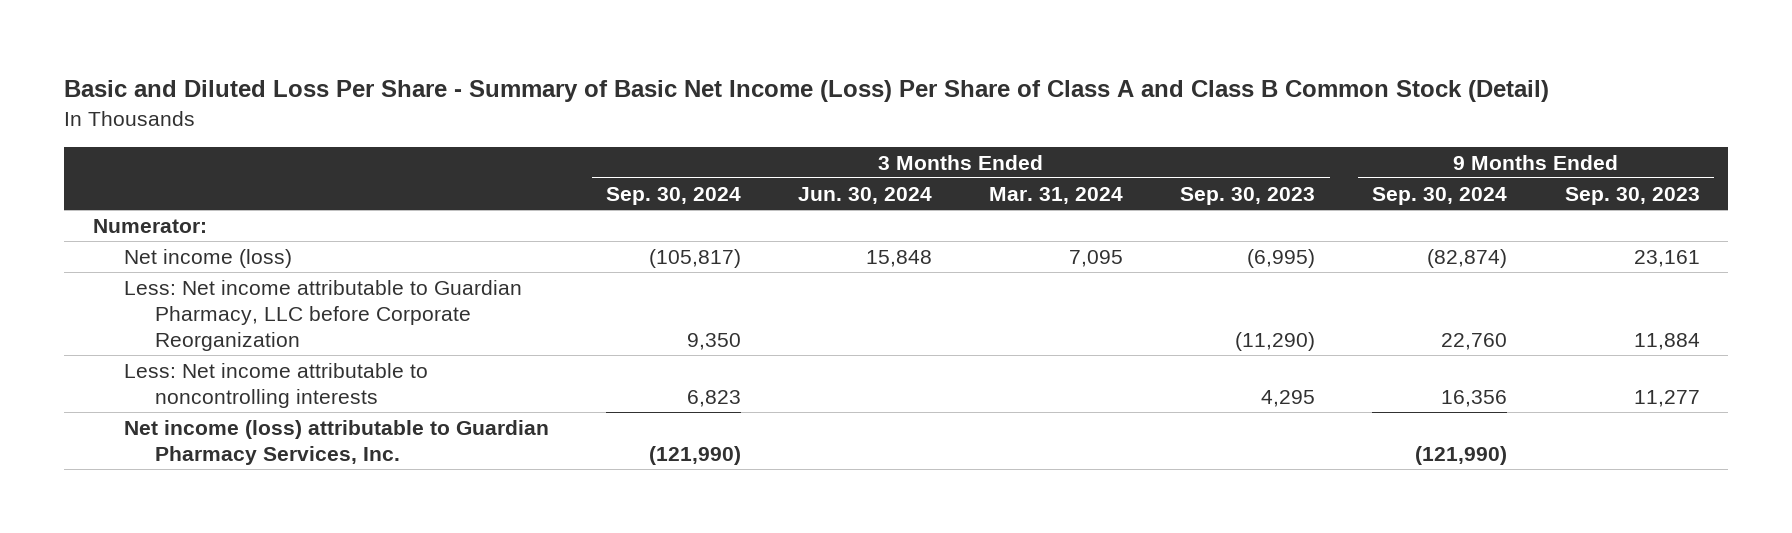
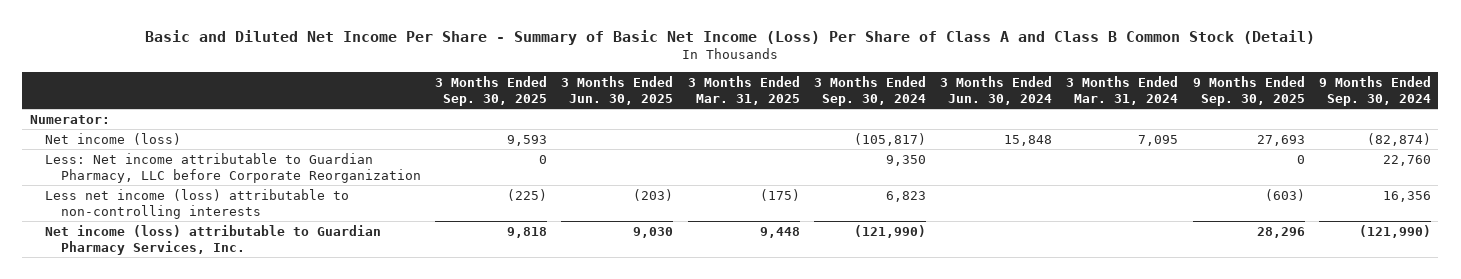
- Basic and Diluted Loss Per Share - Summary of Basic Net Income (Loss) Per Share of Class A and Class B Common Stock (Detail)
+ Basic and Diluted Net Income Per Share - Summary of Basic Net Income (Loss) Per Share of Class A and Class B Common Stock (Detail)
- | 3 Months Ended Sep. 30, 2024 | 3 Months Ended Jun. 30, 2024 | 3 Months Ended Mar. 31, 2024 | 3 Months Ended Sep. 30, 2023 | 9 Months Ended Sep. 30, 2024 | 9 Months Ended Sep. 30, 2023
+ | 3 Months Ended Sep. 30, 2025 | 3 Months Ended Jun. 30, 2025 | 3 Months Ended Mar. 31, 2025 | 3 Months Ended Sep. 30, 2024 | 3 Months Ended Jun. 30, 2024 | 3 Months Ended Mar. 31, 2024 | 9 Months Ended Sep. 30, 2025 | 9 Months Ended Sep. 30, 2024
- Less: Net income attributable to noncontrolling interests | 6,823 | | | 4,295 | 16,356 | 11,277
+ Less net income (loss) attributable to non-controlling interests | (225) | (203) | (175) | 6,823 | | | (603) | 16,356

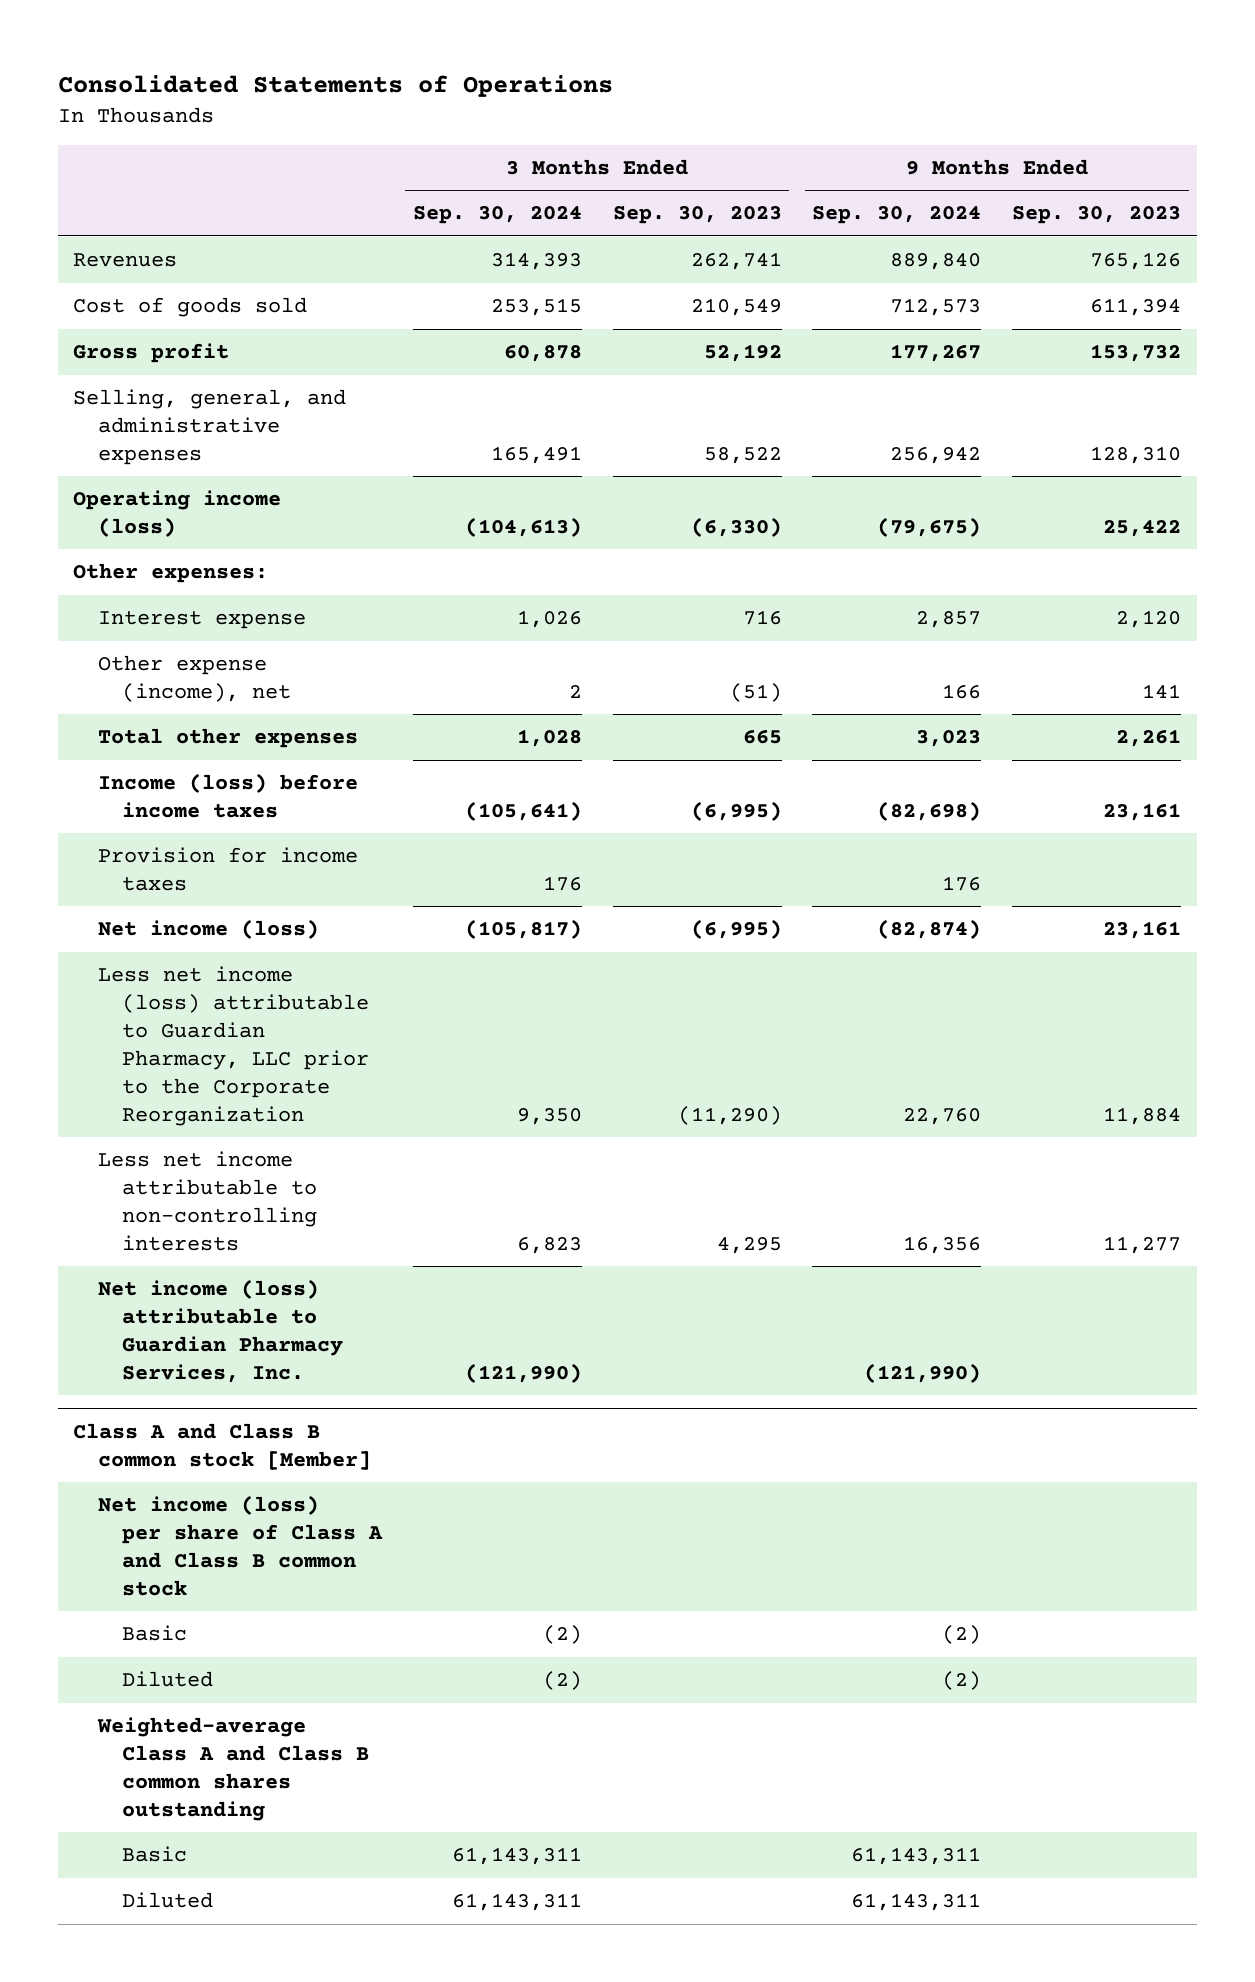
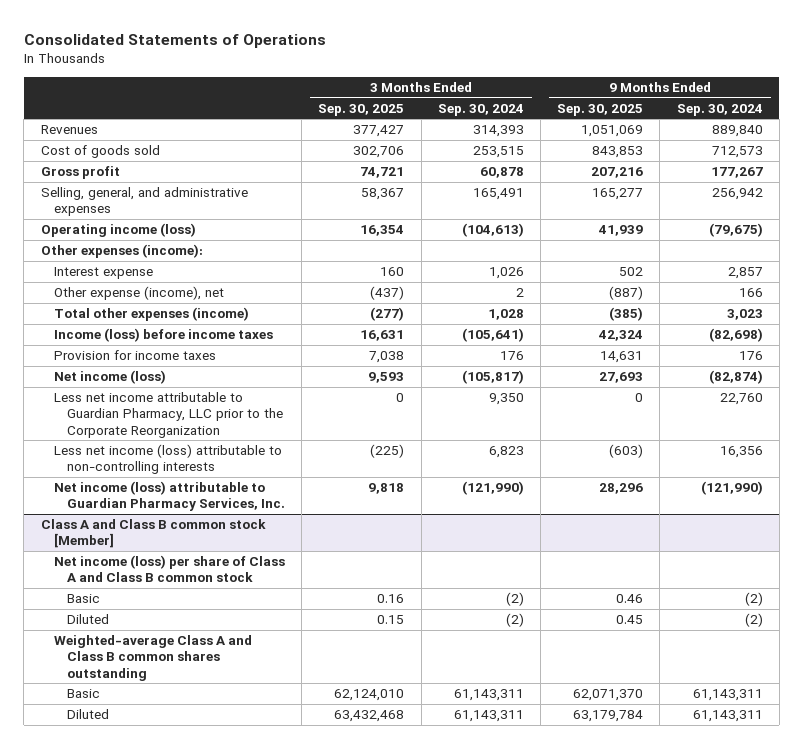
- | 3 Months Ended Sep. 30, 2024 | 3 Months Ended Sep. 30, 2023 | 9 Months Ended Sep. 30, 2024 | 9 Months Ended Sep. 30, 2023
+ | 3 Months Ended Sep. 30, 2025 | 3 Months Ended Sep. 30, 2024 | 9 Months Ended Sep. 30, 2025 | 9 Months Ended Sep. 30, 2024
- Other expenses:
+ Other expenses (income):
- Total other expenses | 1,028 | 665 | 3,023 | 2,261
+ Total other expenses (income) | (277) | 1,028 | (385) | 3,023
- Less net income (loss) attributable to Guardian Pharmacy, LLC prior to the Corporate Reorganization | 9,350 | (11,290) | 22,760 | 11,884
- Less net income attributable to non-controlling interests | 6,823 | 4,295 | 16,356 | 11,277
+ Less net income attributable to Guardian Pharmacy, LLC prior to the Corporate Reorganization | 0 | 9,350 | 0 | 22,760
+ Less net income (loss) attributable to non-controlling interests | (225) | 6,823 | (603) | 16,356

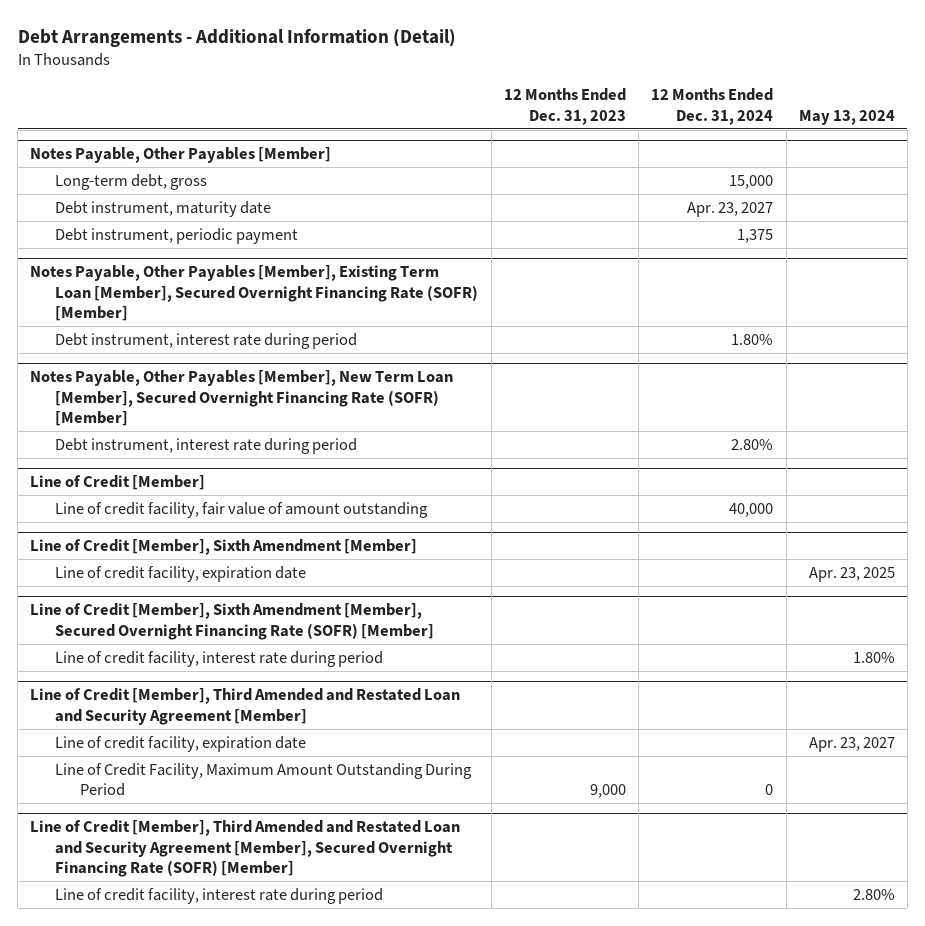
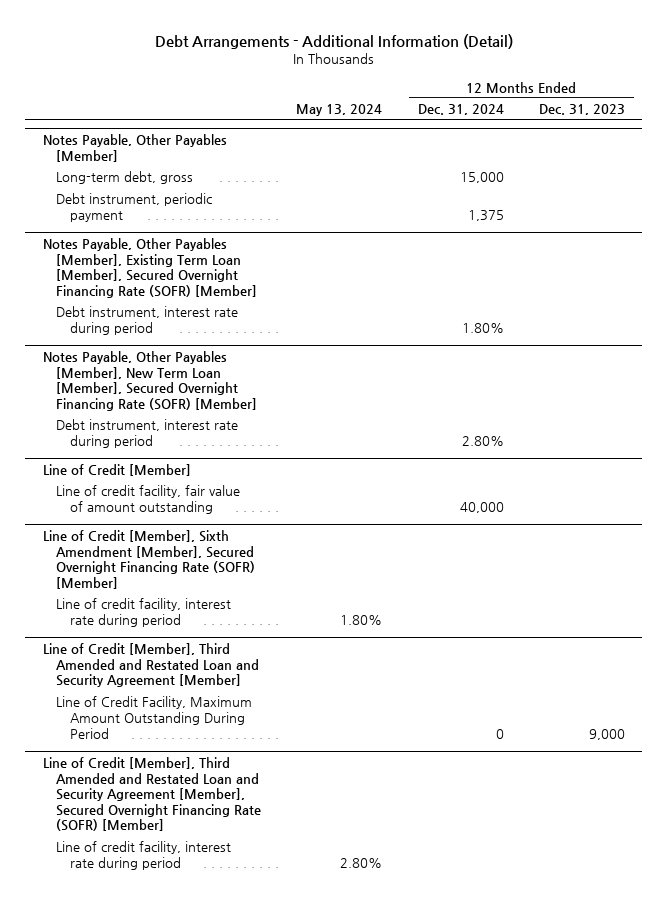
- | 12 Months Ended Dec. 31, 2023 | 12 Months Ended Dec. 31, 2024 | May 13, 2024
+ | May 13, 2024 | 12 Months Ended Dec. 31, 2024 | 12 Months Ended Dec. 31, 2023
@ Notes Payable, Other Payables [Member]
- Debt instrument, maturity date | | Apr. 23, 2027 |
- Line of Credit [Member], Sixth Amendment [Member]
- Line of credit facility, expiration date | | | Apr. 23, 2025
@ Line of Credit [Member], Third Amended and Restated Loan and Security Agreement [Member]
- Line of credit facility, expiration date | | | Apr. 23, 2027

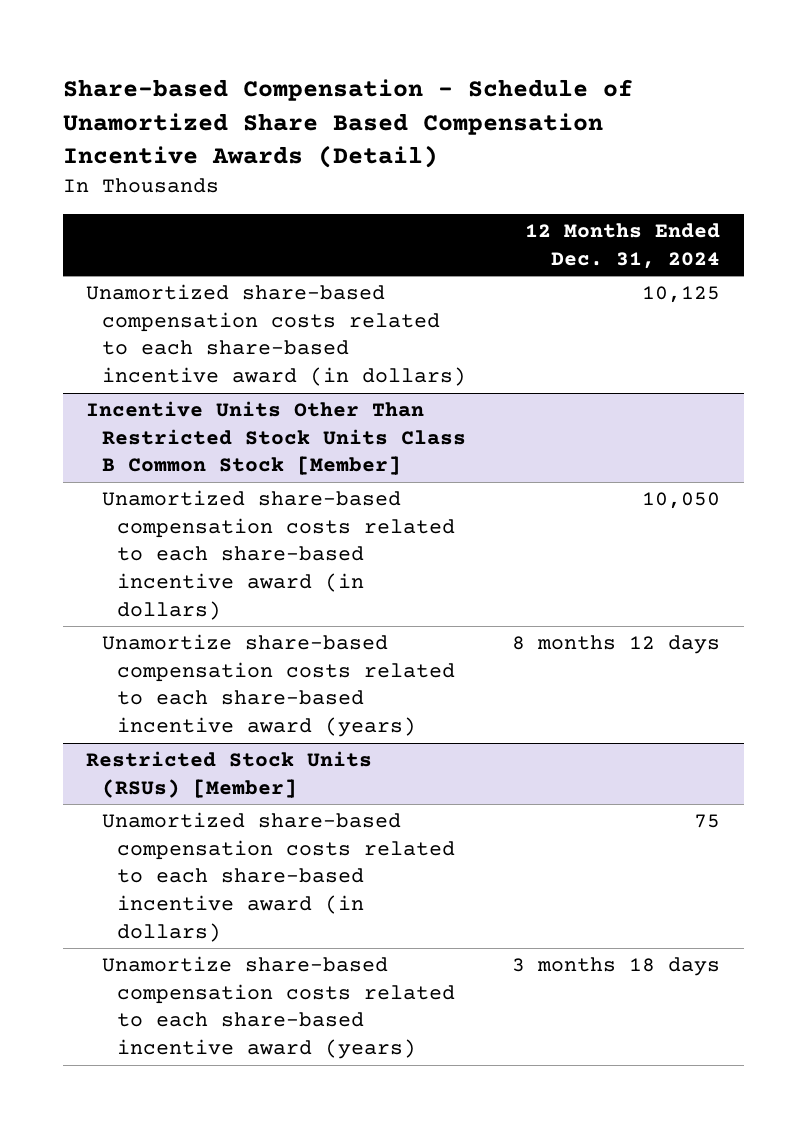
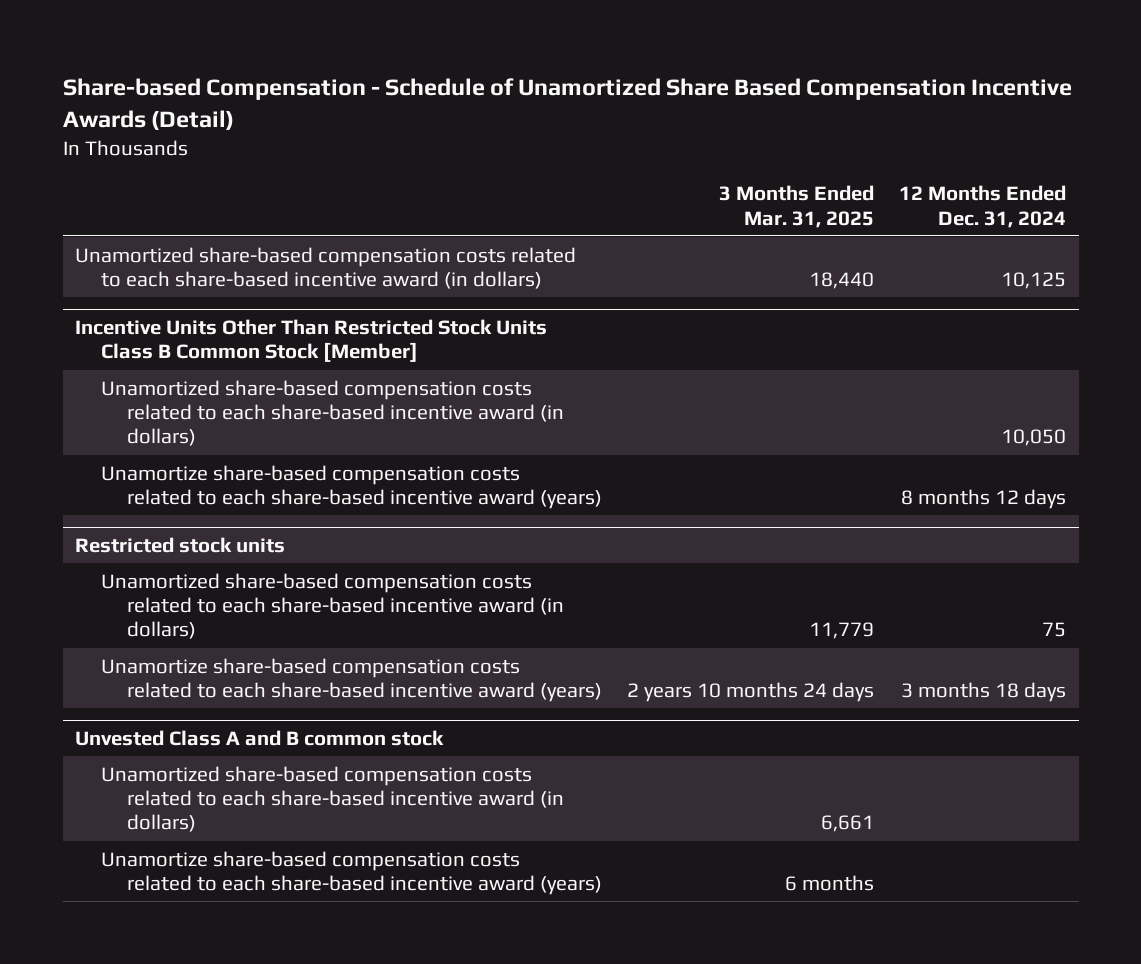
- | 12 Months Ended Dec. 31, 2024
+ | 3 Months Ended Mar. 31, 2025 | 12 Months Ended Dec. 31, 2024
- Restricted Stock Units (RSUs) [Member]
+ Restricted stock units
+ Unvested Class A and B common stock
+ Unamortized share-based compensation costs related to each share-based incentive award (in dollars) | 6,661 |
+ Unamortize share-based compensation costs related to each share-based incentive award (years) | 6 months |

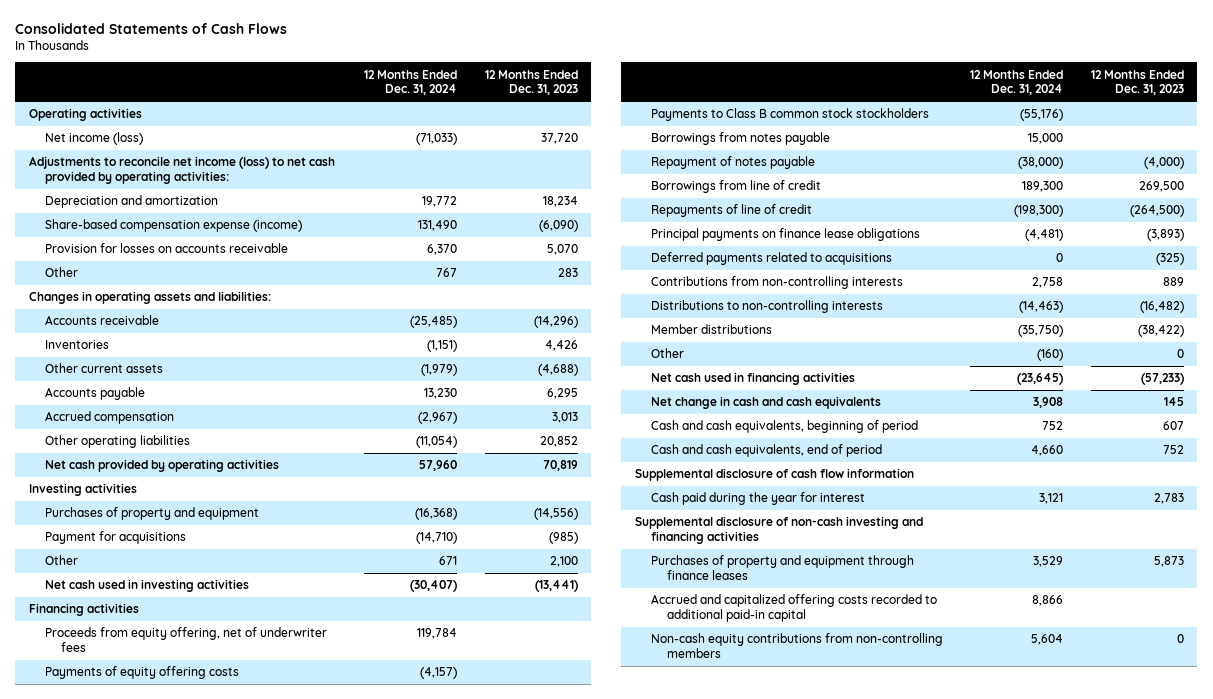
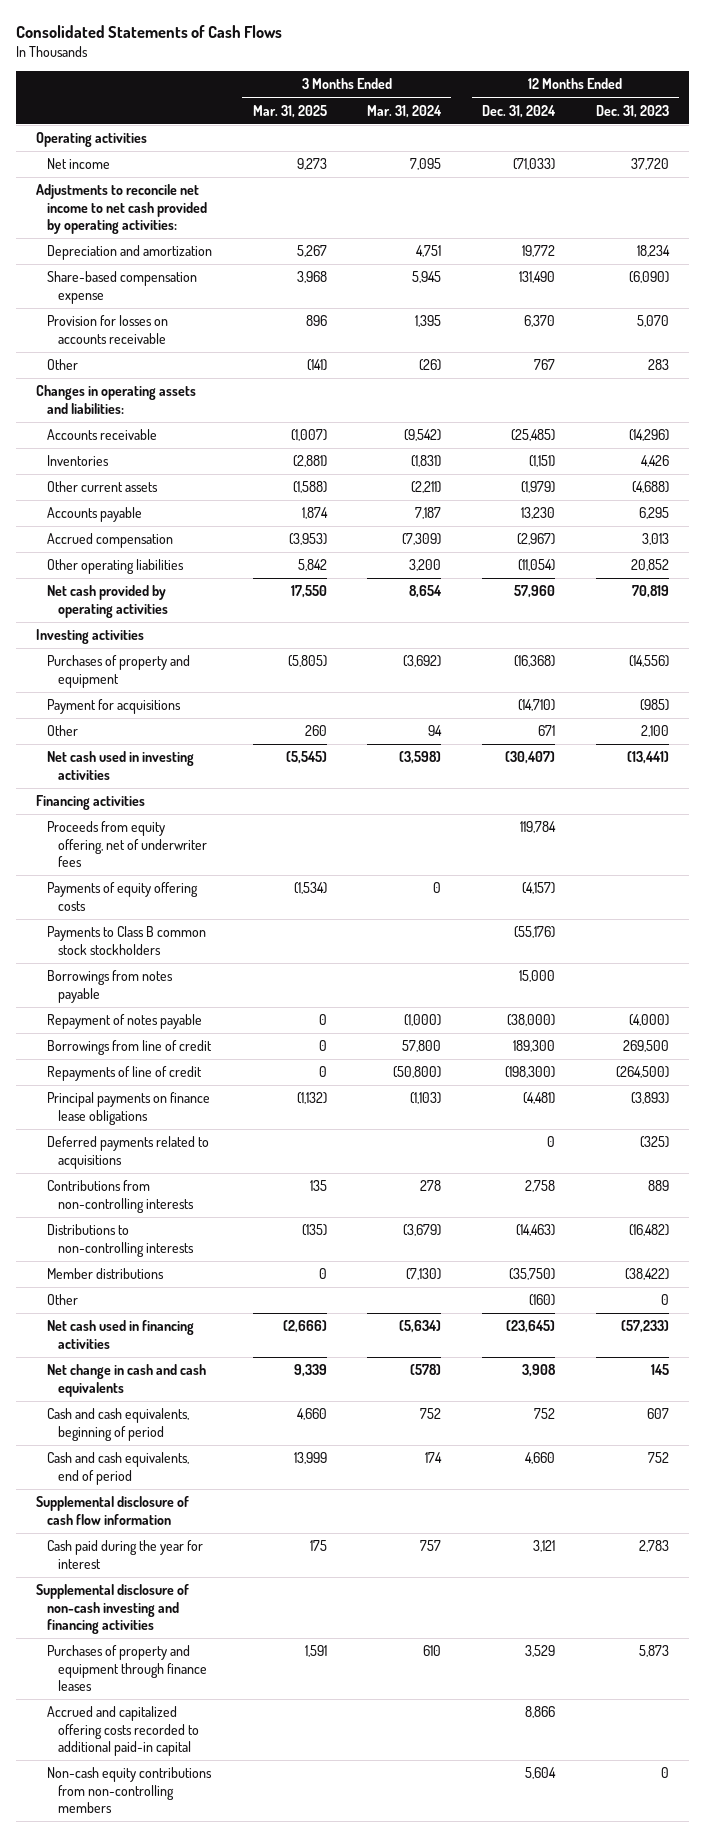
- | 12 Months Ended Dec. 31, 2024 | 12 Months Ended Dec. 31, 2023
+ | 3 Months Ended Mar. 31, 2025 | 3 Months Ended Mar. 31, 2024 | 12 Months Ended Dec. 31, 2024 | 12 Months Ended Dec. 31, 2023
- Net income (loss) | (71,033) | 37,720
- Adjustments to reconcile net income (loss) to net cash provided by operating activities:
+ Net income | 9,273 | 7,095 | (71,033) | 37,720
+ Adjustments to reconcile net income to net cash provided by operating activities:
- Share-based compensation expense (income) | 131,490 | (6,090)
+ Share-based compensation expense | 3,968 | 5,945 | 131,490 | (6,090)

